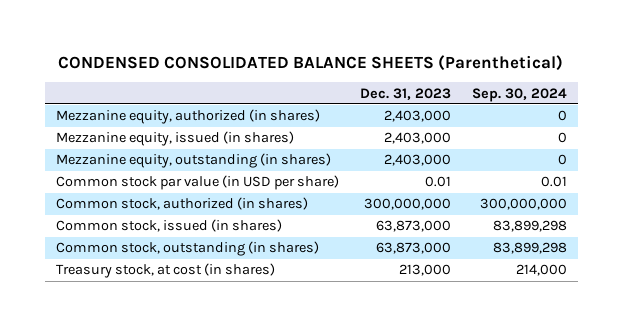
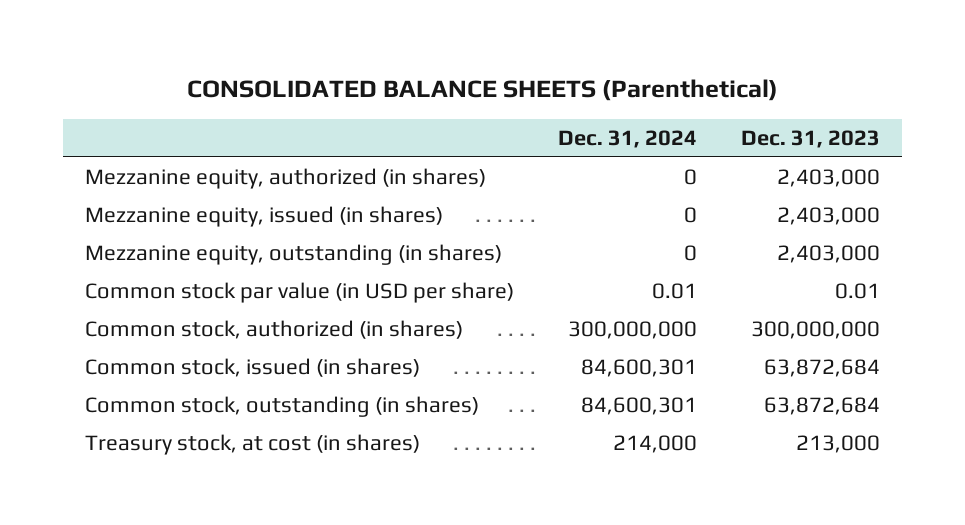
- CONDENSED CONSOLIDATED BALANCE SHEETS (Parenthetical)
+ CONSOLIDATED BALANCE SHEETS (Parenthetical)
- | Dec. 31, 2023 | Sep. 30, 2024
+ | Dec. 31, 2024 | Dec. 31, 2023
- Common stock, issued (in shares) | 63,873,000 | 83,899,298
- Common stock, outstanding (in shares) | 63,873,000 | 83,899,298
+ Common stock, issued (in shares) | 84,600,301 | 63,872,684
+ Common stock, outstanding (in shares) | 84,600,301 | 63,872,684

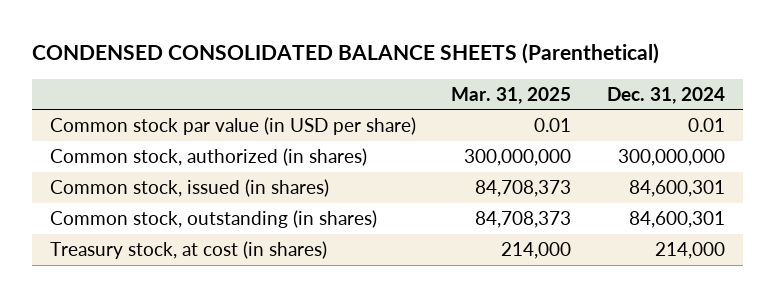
- CONSOLIDATED BALANCE SHEETS (Parenthetical)
+ CONDENSED CONSOLIDATED BALANCE SHEETS (Parenthetical)
- | Dec. 31, 2024 | Dec. 31, 2023
+ | Mar. 31, 2025 | Dec. 31, 2024
- Mezzanine equity, authorized (in shares) | 0 | 2,403,000
- Mezzanine equity, issued (in shares) | 0 | 2,403,000
- Mezzanine equity, outstanding (in shares) | 0 | 2,403,000

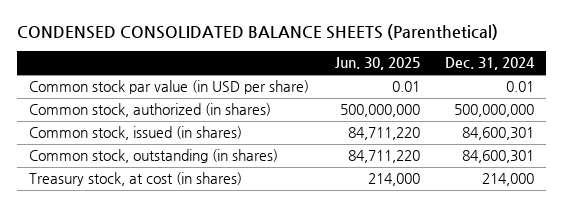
- | Mar. 31, 2025 | Dec. 31, 2024
+ | Jun. 30, 2025 | Dec. 31, 2024
- Common stock, authorized (in shares) | 300,000,000 | 300,000,000
+ Common stock, authorized (in shares) | 500,000,000 | 500,000,000

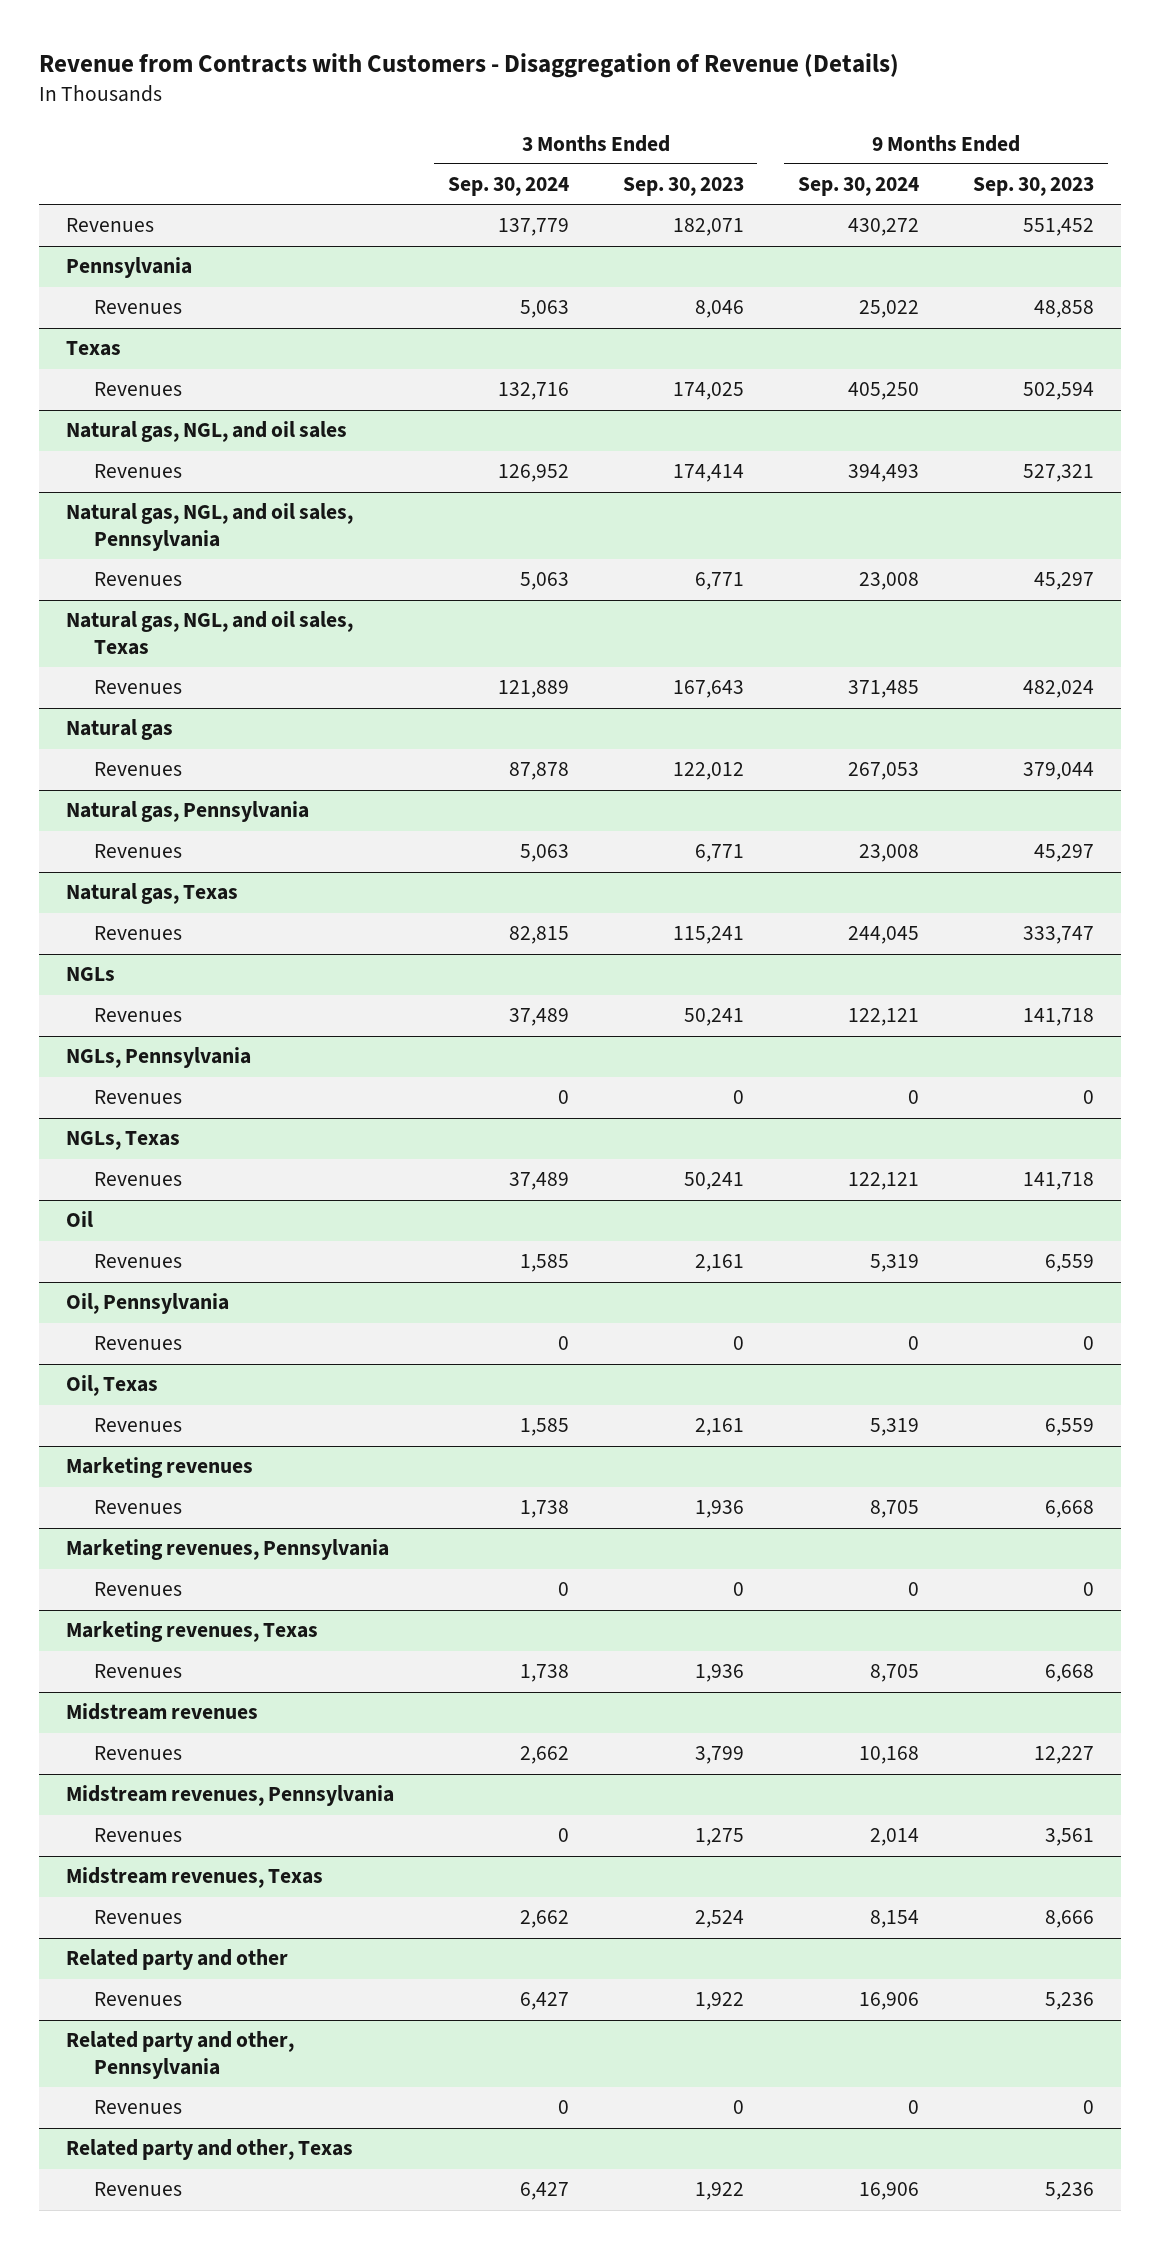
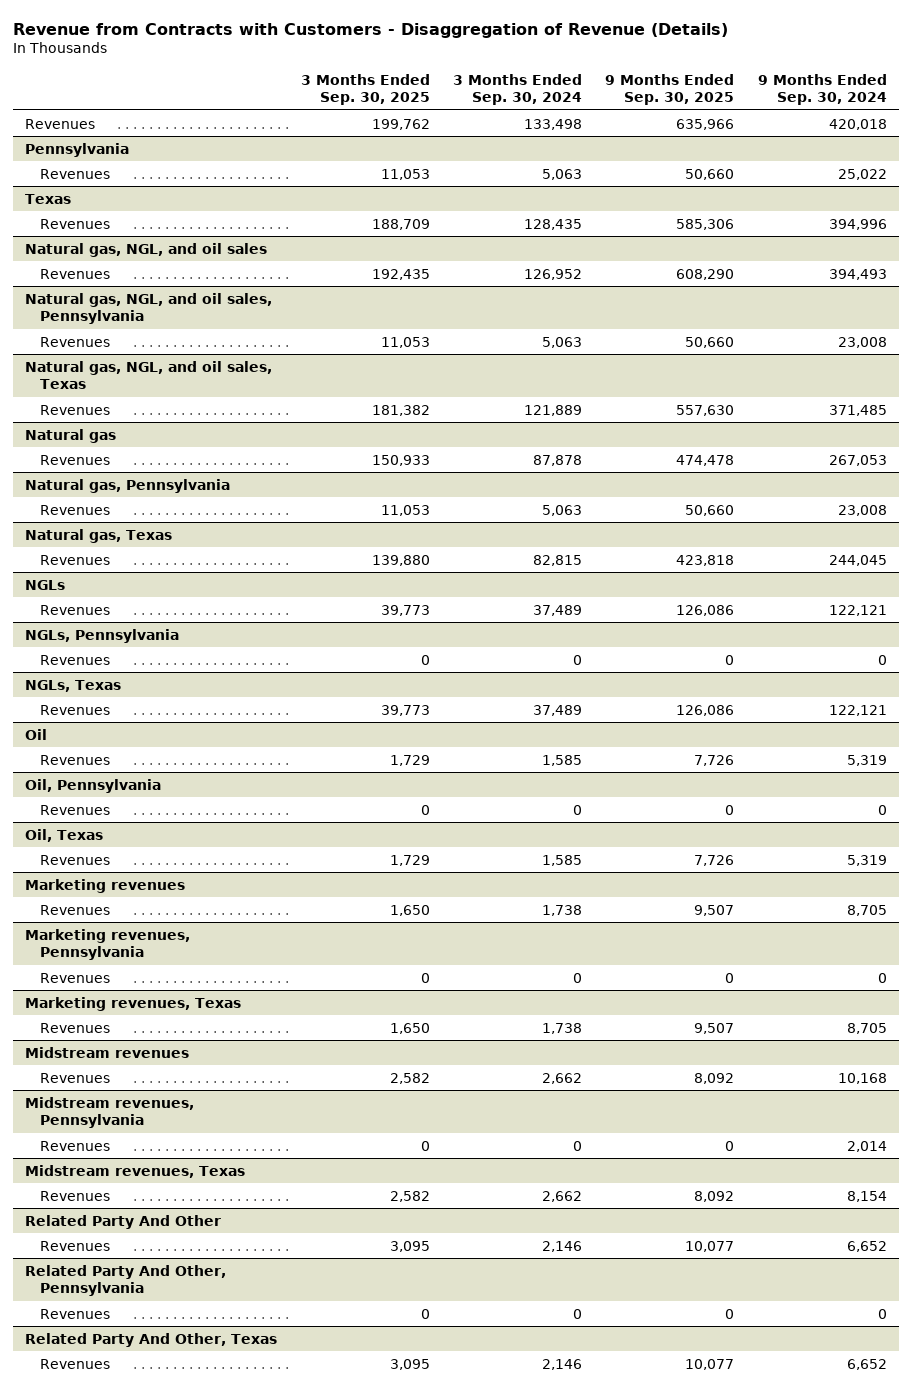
- | 3 Months Ended Sep. 30, 2024 | 3 Months Ended Sep. 30, 2023 | 9 Months Ended Sep. 30, 2024 | 9 Months Ended Sep. 30, 2023
+ | 3 Months Ended Sep. 30, 2025 | 3 Months Ended Sep. 30, 2024 | 9 Months Ended Sep. 30, 2025 | 9 Months Ended Sep. 30, 2024
- Revenues | 137,779 | 182,071 | 430,272 | 551,452
+ Revenues | 199,762 | 133,498 | 635,966 | 420,018
@ Texas
- Revenues | 132,716 | 174,025 | 405,250 | 502,594
+ Revenues | 188,709 | 128,435 | 585,306 | 394,996
- Related party and other
- Revenues | 6,427 | 1,922 | 16,906 | 5,236
- Related party and other, Pennsylvania
+ Related Party And Other
+ Revenues | 3,095 | 2,146 | 10,077 | 6,652
+ Related Party And Other, Pennsylvania
- Related party and other, Texas
- Revenues | 6,427 | 1,922 | 16,906 | 5,236
+ Related Party And Other, Texas
+ Revenues | 3,095 | 2,146 | 10,077 | 6,652

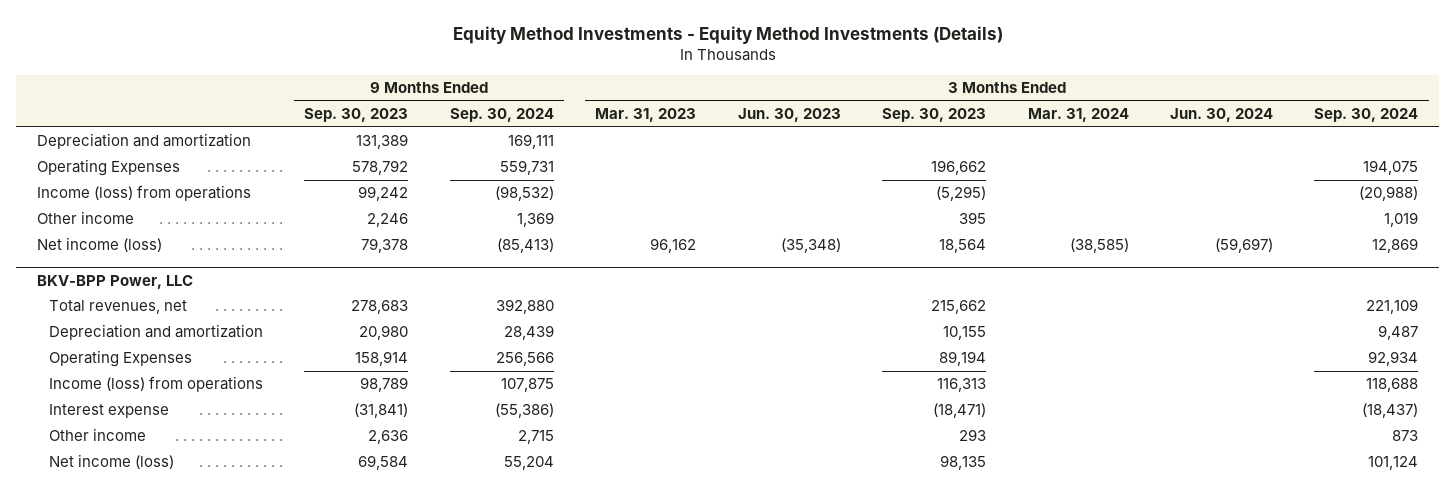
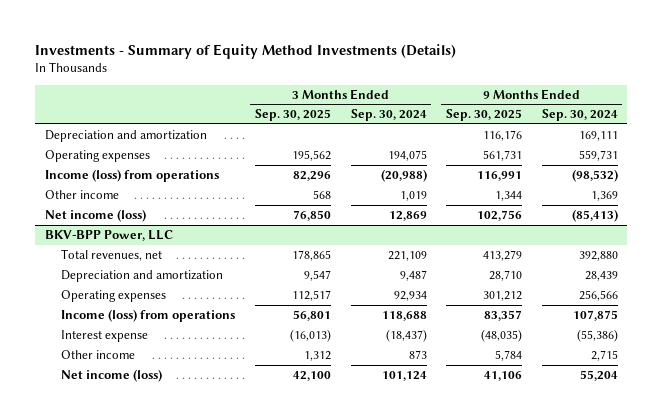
- Equity Method Investments - Equity Method Investments (Details)
+ Investments - Summary of Equity Method Investments (Details)
- | 9 Months Ended Sep. 30, 2023 | 9 Months Ended Sep. 30, 2024 | 3 Months Ended Mar. 31, 2023 | 3 Months Ended Jun. 30, 2023 | 3 Months Ended Sep. 30, 2023 | 3 Months Ended Mar. 31, 2024 | 3 Months Ended Jun. 30, 2024 | 3 Months Ended Sep. 30, 2024
+ | 3 Months Ended Sep. 30, 2025 | 3 Months Ended Sep. 30, 2024 | 9 Months Ended Sep. 30, 2025 | 9 Months Ended Sep. 30, 2024
- Operating Expenses | 578,792 | 559,731 | | | 196,662 | | | 194,075
+ Operating expenses | 195,562 | 194,075 | 561,731 | 559,731
@ BKV-BPP Power, LLC
- Operating Expenses | 158,914 | 256,566 | | | 89,194 | | | 92,934
+ Operating expenses | 112,517 | 92,934 | 301,212 | 256,566

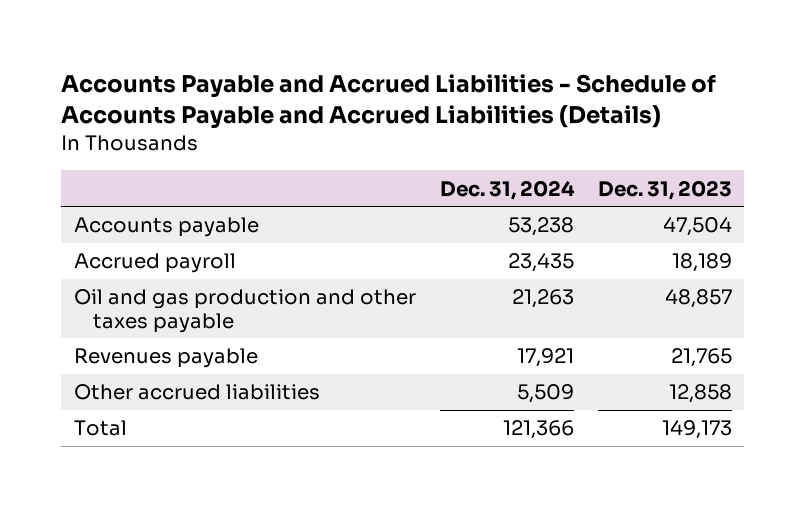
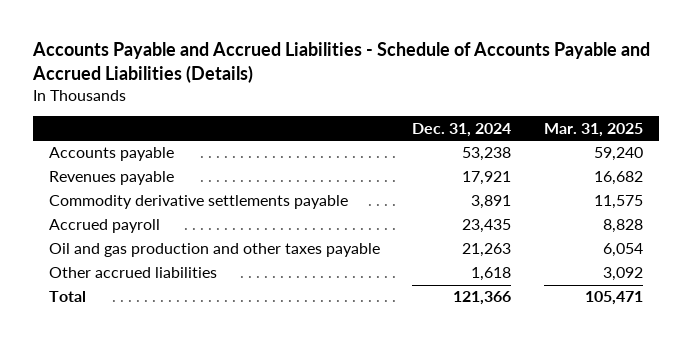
- | Dec. 31, 2024 | Dec. 31, 2023
+ | Dec. 31, 2024 | Mar. 31, 2025
moved up: Revenues payable | 17,921 | 16,682
+ Commodity derivative settlements payable | 3,891 | 11,575
- Other accrued liabilities | 5,509 | 12,858
+ Other accrued liabilities | 1,618 | 3,092

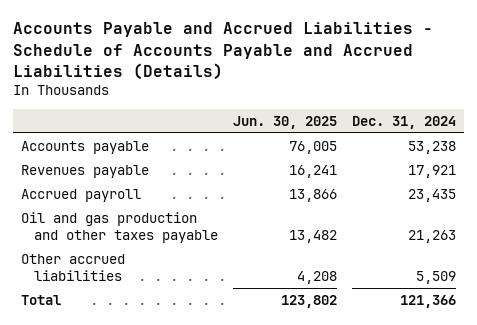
- | Dec. 31, 2024 | Mar. 31, 2025
+ | Jun. 30, 2025 | Dec. 31, 2024
- Commodity derivative settlements payable | 3,891 | 11,575
- Other accrued liabilities | 1,618 | 3,092
+ Other accrued liabilities | 4,208 | 5,509

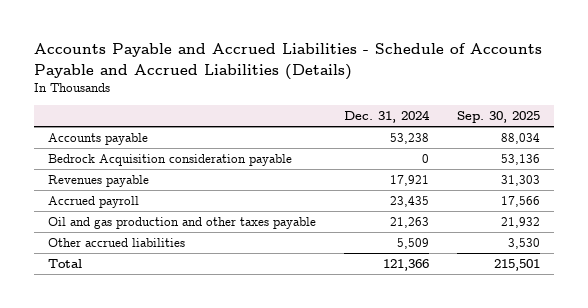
- | Jun. 30, 2025 | Dec. 31, 2024
+ | Dec. 31, 2024 | Sep. 30, 2025
+ Bedrock Acquisition consideration payable | 0 | 53,136

